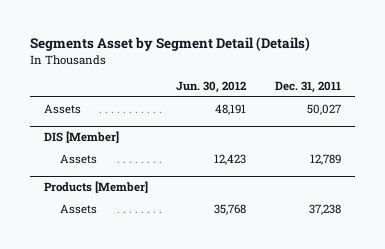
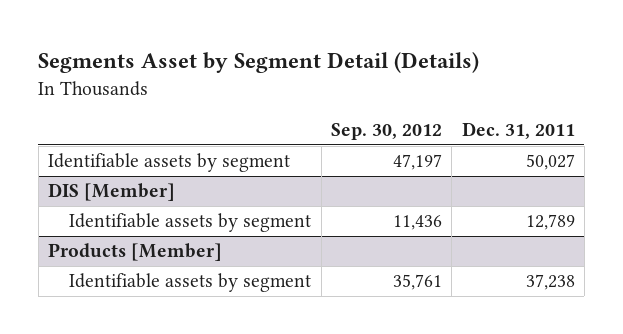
- | Jun. 30, 2012 | Dec. 31, 2011
+ | Sep. 30, 2012 | Dec. 31, 2011
- Assets | 48,191 | 50,027
+ Identifiable assets by segment | 47,197 | 50,027
@ DIS [Member]
- Assets | 12,423 | 12,789
+ Identifiable assets by segment | 11,436 | 12,789
@ Products [Member]
- Assets | 35,768 | 37,238
+ Identifiable assets by segment | 35,761 | 37,238

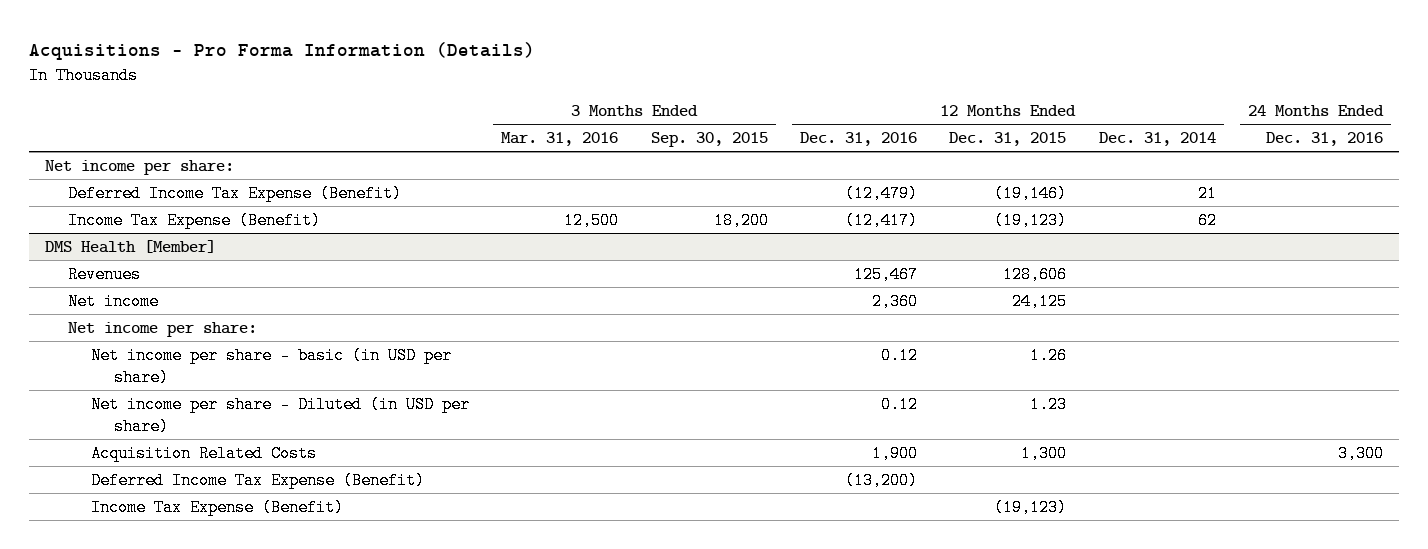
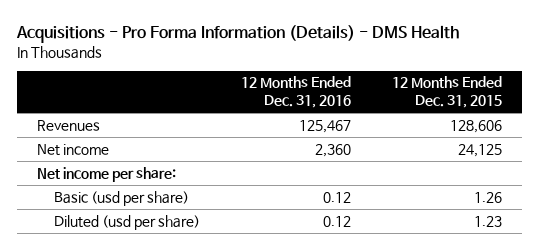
- Acquisitions - Pro Forma Information (Details)
+ Acquisitions - Pro Forma Information (Details) - DMS Health
- | 3 Months Ended Mar. 31, 2016 | 3 Months Ended Sep. 30, 2015 | 12 Months Ended Dec. 31, 2016 | 12 Months Ended Dec. 31, 2015 | 12 Months Ended Dec. 31, 2014 | 24 Months Ended Dec. 31, 2016
+ | 12 Months Ended Dec. 31, 2016 | 12 Months Ended Dec. 31, 2015
- Net income per share:
- Deferred Income Tax Expense (Benefit) | | | (12,479) | (19,146) | 21 |
- Income Tax Expense (Benefit) | 12,500 | 18,200 | (12,417) | (19,123) | 62 |
- DMS Health [Member]
- Net income per share - basic (in USD per share) | | | 0.12 | 1.26 | |
- Net income per share - Diluted (in USD per share) | | | 0.12 | 1.23 | |
- Acquisition Related Costs | | | 1,900 | 1,300 | | 3,300
- Deferred Income Tax Expense (Benefit) | | | (13,200) | | |
- Income Tax Expense (Benefit) | | | | (19,123) | |
+ Basic (usd per share) | 0.12 | 1.26
+ Diluted (usd per share) | 0.12 | 1.23

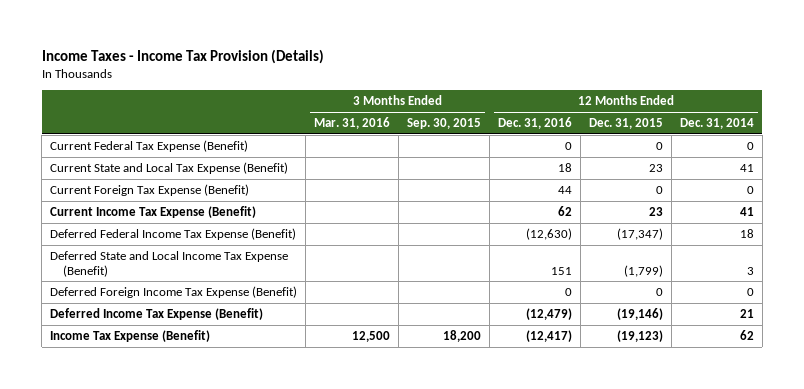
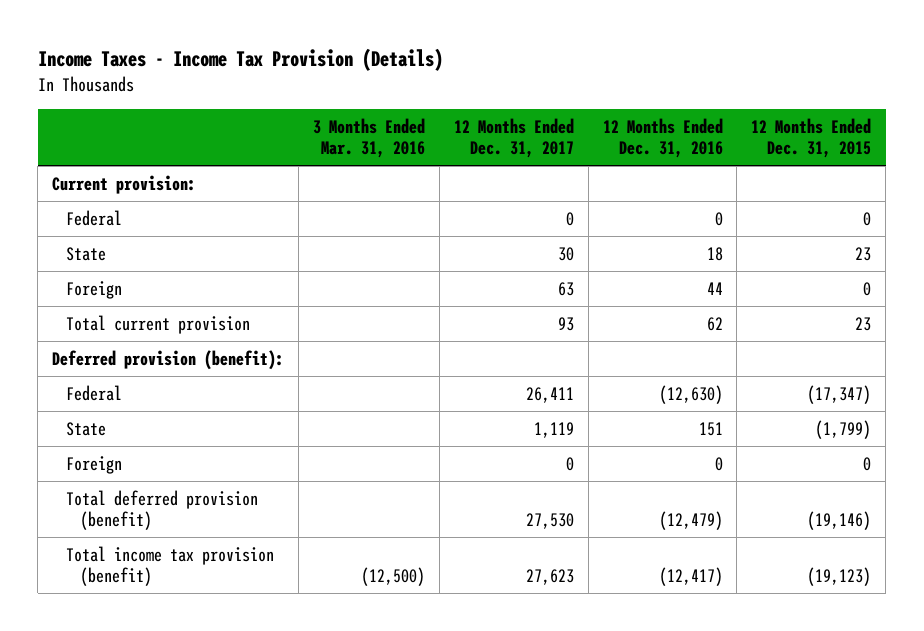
- | 3 Months Ended Mar. 31, 2016 | 3 Months Ended Sep. 30, 2015 | 12 Months Ended Dec. 31, 2016 | 12 Months Ended Dec. 31, 2015 | 12 Months Ended Dec. 31, 2014
+ | 3 Months Ended Mar. 31, 2016 | 12 Months Ended Dec. 31, 2017 | 12 Months Ended Dec. 31, 2016 | 12 Months Ended Dec. 31, 2015
- Current Federal Tax Expense (Benefit) | | | 0 | 0 | 0
- Current State and Local Tax Expense (Benefit) | | | 18 | 23 | 41
- Current Foreign Tax Expense (Benefit) | | | 44 | 0 | 0
- Current Income Tax Expense (Benefit) | | | 62 | 23 | 41
- Deferred Federal Income Tax Expense (Benefit) | | | (12,630) | (17,347) | 18
- Deferred State and Local Income Tax Expense (Benefit) | | | 151 | (1,799) | 3
- Deferred Foreign Income Tax Expense (Benefit) | | | 0 | 0 | 0
- Deferred Income Tax Expense (Benefit) | | | (12,479) | (19,146) | 21
- Income Tax Expense (Benefit) | 12,500 | 18,200 | (12,417) | (19,123) | 62
+ Current provision:
+ Federal | | 0 | 0 | 0
+ State | | 30 | 18 | 23
+ Foreign | | 63 | 44 | 0
+ Total current provision | | 93 | 62 | 23
+ Deferred provision (benefit):
+ Federal | | 26,411 | (12,630) | (17,347)
+ State | | 1,119 | 151 | (1,799)
+ Foreign | | 0 | 0 | 0
+ Total deferred provision (benefit) | | 27,530 | (12,479) | (19,146)
+ Total income tax provision (benefit) | (12,500) | 27,623 | (12,417) | (19,123)

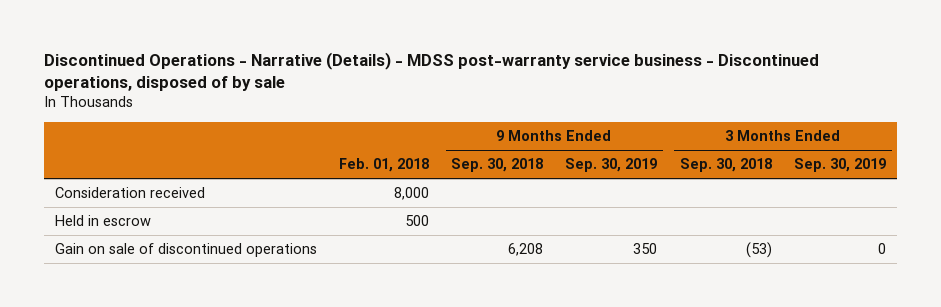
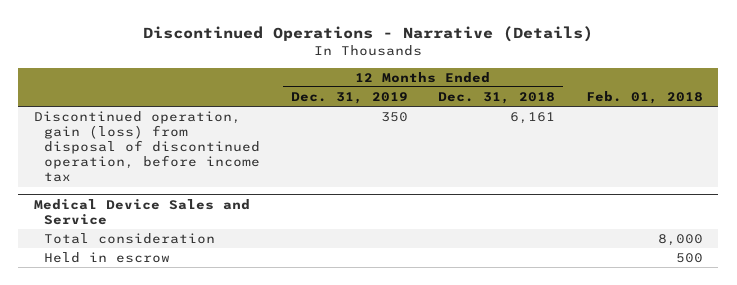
- Discontinued Operations - Narrative (Details) - MDSS post-warranty service business - Discontinued operations, disposed of by sale
+ Discontinued Operations - Narrative (Details)
- | Feb. 01, 2018 | 9 Months Ended Sep. 30, 2018 | 9 Months Ended Sep. 30, 2019 | 3 Months Ended Sep. 30, 2018 | 3 Months Ended Sep. 30, 2019
+ | 12 Months Ended Dec. 31, 2019 | 12 Months Ended Dec. 31, 2018 | Feb. 01, 2018
- Consideration received | 8,000 | | | |
+ Discontinued operation, gain (loss) from disposal of discontinued operation, before income tax | 350 | 6,161 |
+ Medical Device Sales and Service
+ Total consideration | | | 8,000
- Gain on sale of discontinued operations | | 6,208 | 350 | (53) | 0

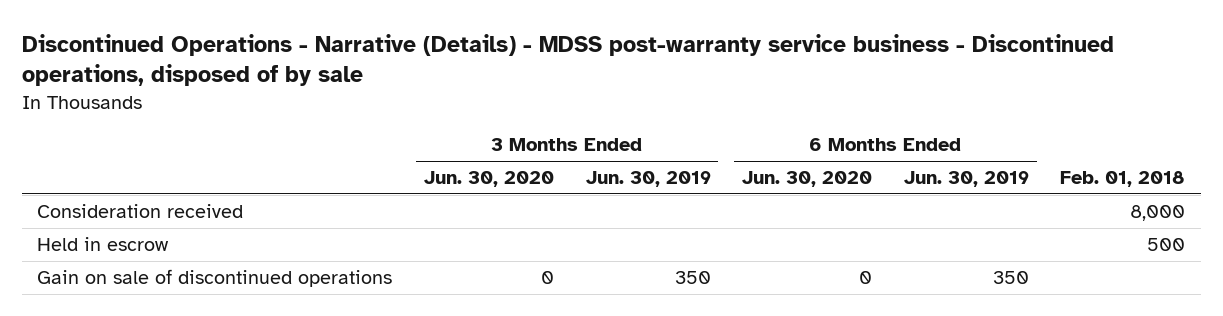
- Discontinued Operations - Narrative (Details)
+ Discontinued Operations - Narrative (Details) - MDSS post-warranty service business - Discontinued operations, disposed of by sale
- | 12 Months Ended Dec. 31, 2019 | 12 Months Ended Dec. 31, 2018 | Feb. 01, 2018
+ | 3 Months Ended Jun. 30, 2020 | 3 Months Ended Jun. 30, 2019 | 6 Months Ended Jun. 30, 2020 | 6 Months Ended Jun. 30, 2019 | Feb. 01, 2018
- Discontinued operation, gain (loss) from disposal of discontinued operation, before income tax | 350 | 6,161 |
- Medical Device Sales and Service
- Total consideration | | | 8,000
+ Consideration received | | | | | 8,000
+ Gain on sale of discontinued operations | 0 | 350 | 0 | 350 |

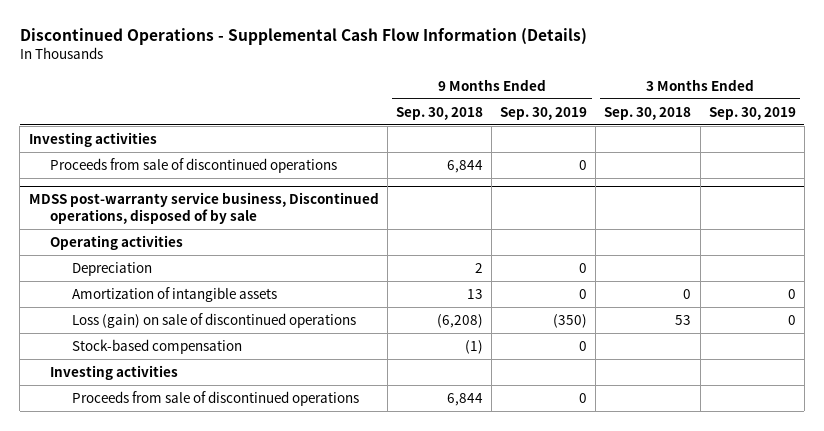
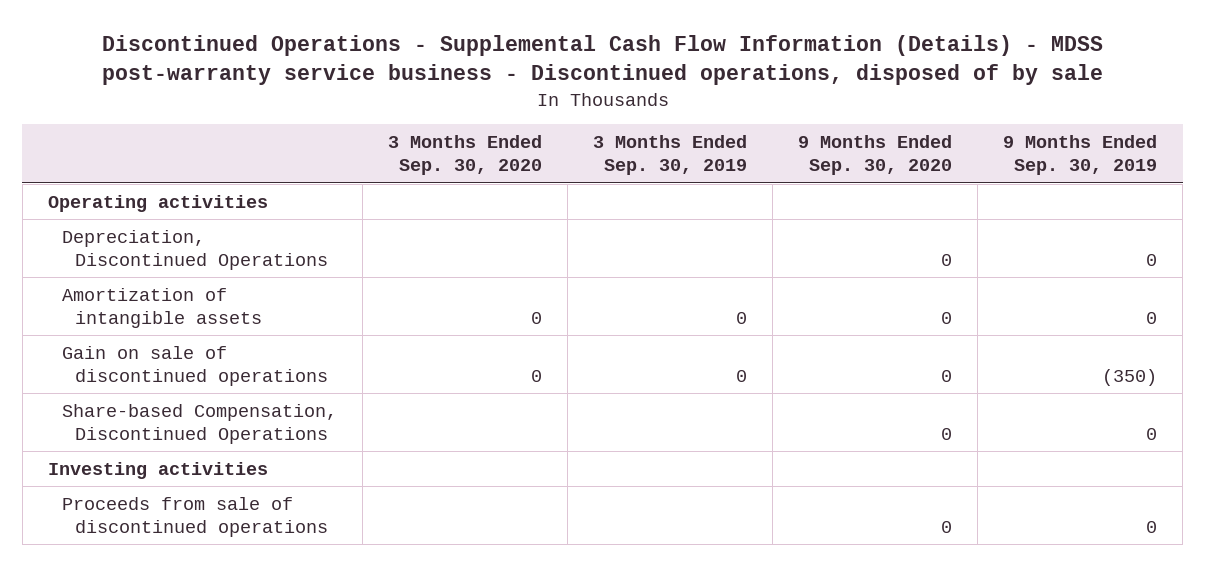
- Discontinued Operations - Supplemental Cash Flow Information (Details)
+ Discontinued Operations - Supplemental Cash Flow Information (Details) - MDSS post-warranty service business - Discontinued operations, disposed of by sale
- | 9 Months Ended Sep. 30, 2018 | 9 Months Ended Sep. 30, 2019 | 3 Months Ended Sep. 30, 2018 | 3 Months Ended Sep. 30, 2019
+ | 3 Months Ended Sep. 30, 2020 | 3 Months Ended Sep. 30, 2019 | 9 Months Ended Sep. 30, 2020 | 9 Months Ended Sep. 30, 2019
- Investing activities
- Proceeds from sale of discontinued operations | 6,844 | 0 | |
- MDSS post-warranty service business, Discontinued operations, disposed of by sale
- Depreciation | 2 | 0 | |
+ Depreciation, Discontinued Operations | | | 0 | 0
- Loss (gain) on sale of discontinued operations | (6,208) | (350) | 53 | 0
- Stock-based compensation | (1) | 0 | |
+ Gain on sale of discontinued operations | 0 | 0 | 0 | (350)
+ Share-based Compensation, Discontinued Operations | | | 0 | 0

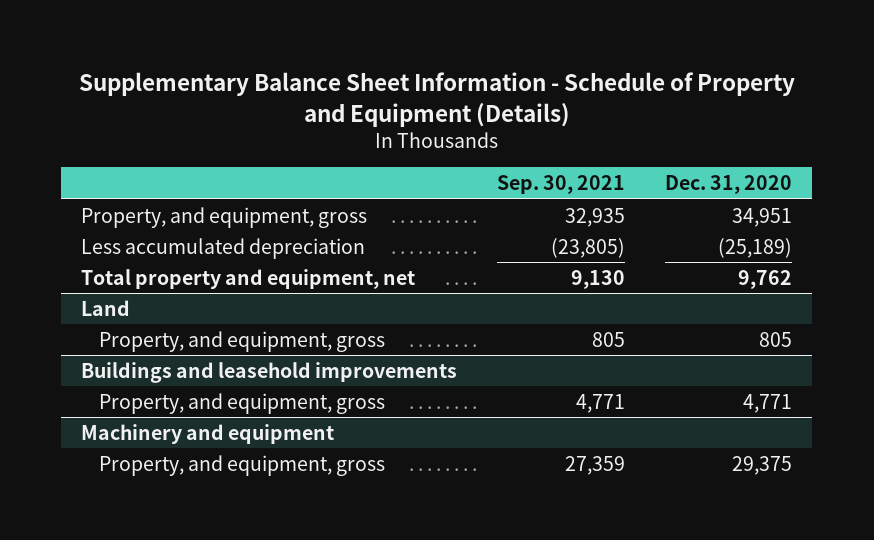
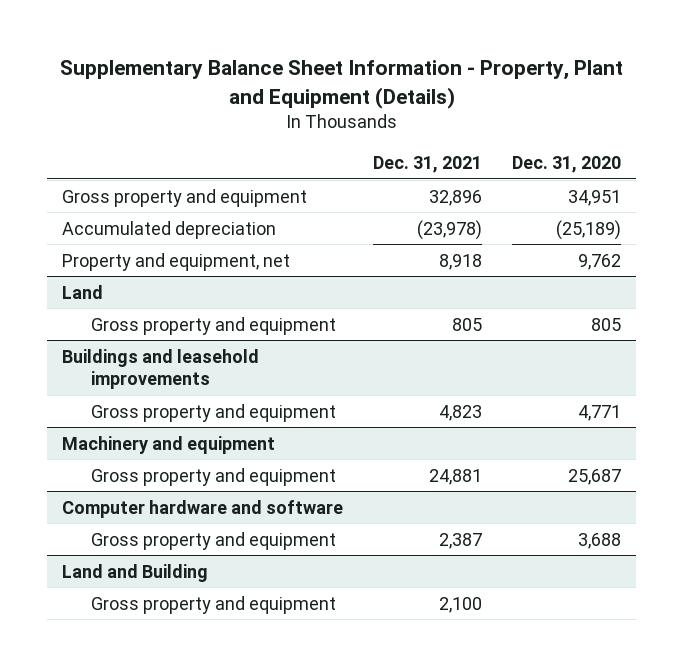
- Supplementary Balance Sheet Information - Schedule of Property and Equipment (Details)
+ Supplementary Balance Sheet Information - Property, Plant and Equipment (Details)
- | Sep. 30, 2021 | Dec. 31, 2020
+ | Dec. 31, 2021 | Dec. 31, 2020
- Property, and equipment, gross | 32,935 | 34,951
- Less accumulated depreciation | (23,805) | (25,189)
- Total property and equipment, net | 9,130 | 9,762
+ Gross property and equipment | 32,896 | 34,951
+ Accumulated depreciation | (23,978) | (25,189)
+ Property and equipment, net | 8,918 | 9,762
@ Land
- Property, and equipment, gross | 805 | 805
+ Gross property and equipment | 805 | 805
@ Buildings and leasehold improvements
- Property, and equipment, gross | 4,771 | 4,771
+ Gross property and equipment | 4,823 | 4,771
@ Machinery and equipment
- Property, and equipment, gross | 27,359 | 29,375
+ Gross property and equipment | 24,881 | 25,687
+ Computer hardware and software
+ Gross property and equipment | 2,387 | 3,688
+ Land and Building
+ Gross property and equipment | 2,100 |

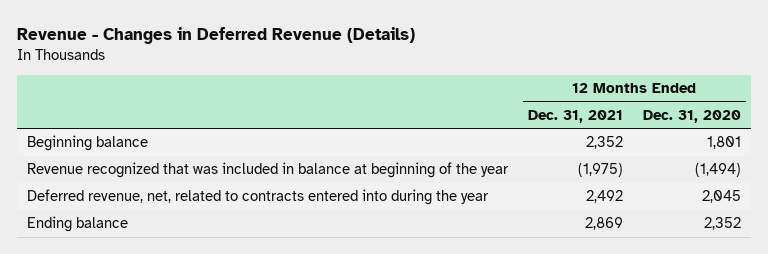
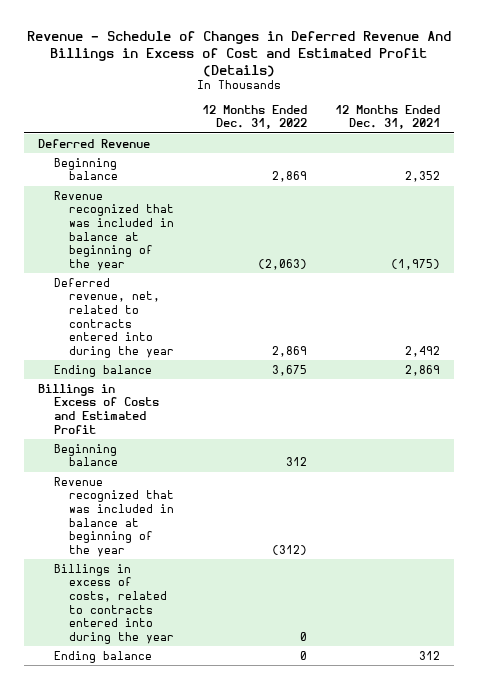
- Revenue - Changes in Deferred Revenue (Details)
+ Revenue - Schedule of Changes in Deferred Revenue And Billings in Excess of Cost and Estimated Profit (Details)
- | 12 Months Ended Dec. 31, 2021 | 12 Months Ended Dec. 31, 2020
+ | 12 Months Ended Dec. 31, 2022 | 12 Months Ended Dec. 31, 2021
+ Deferred Revenue
+ Billings in Excess of Costs and Estimated Profit
+ Beginning balance | 312 |
+ Revenue recognized that was included in balance at beginning of the year | (312) |
+ Billings in excess of costs, related to contracts entered into during the year | 0 |
+ Ending balance | 0 | 312

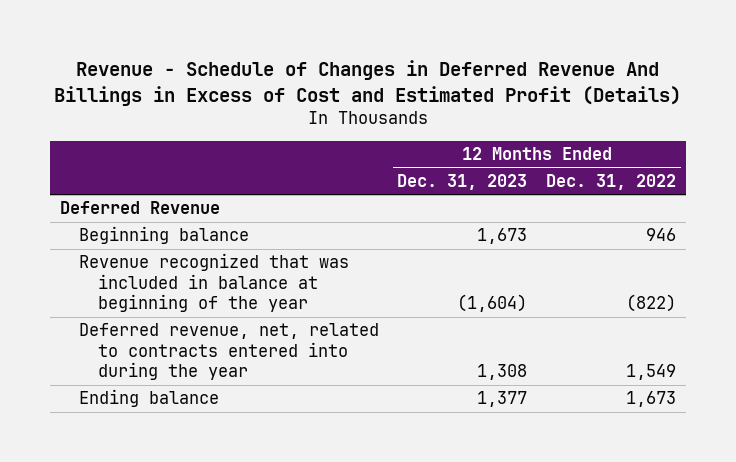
- | 12 Months Ended Dec. 31, 2022 | 12 Months Ended Dec. 31, 2021
+ | 12 Months Ended Dec. 31, 2023 | 12 Months Ended Dec. 31, 2022
- Beginning balance | 2,869 | 2,352
- Revenue recognized that was included in balance at beginning of the year | (2,063) | (1,975)
- Deferred revenue, net, related to contracts entered into during the year | 2,869 | 2,492
- Ending balance | 3,675 | 2,869
- Billings in Excess of Costs and Estimated Profit
- Beginning balance | 312 |
- Revenue recognized that was included in balance at beginning of the year | (312) |
- Billings in excess of costs, related to contracts entered into during the year | 0 |
- Ending balance | 0 | 312
+ Beginning balance | 1,673 | 946
+ Revenue recognized that was included in balance at beginning of the year | (1,604) | (822)
+ Deferred revenue, net, related to contracts entered into during the year | 1,308 | 1,549
+ Ending balance | 1,377 | 1,673

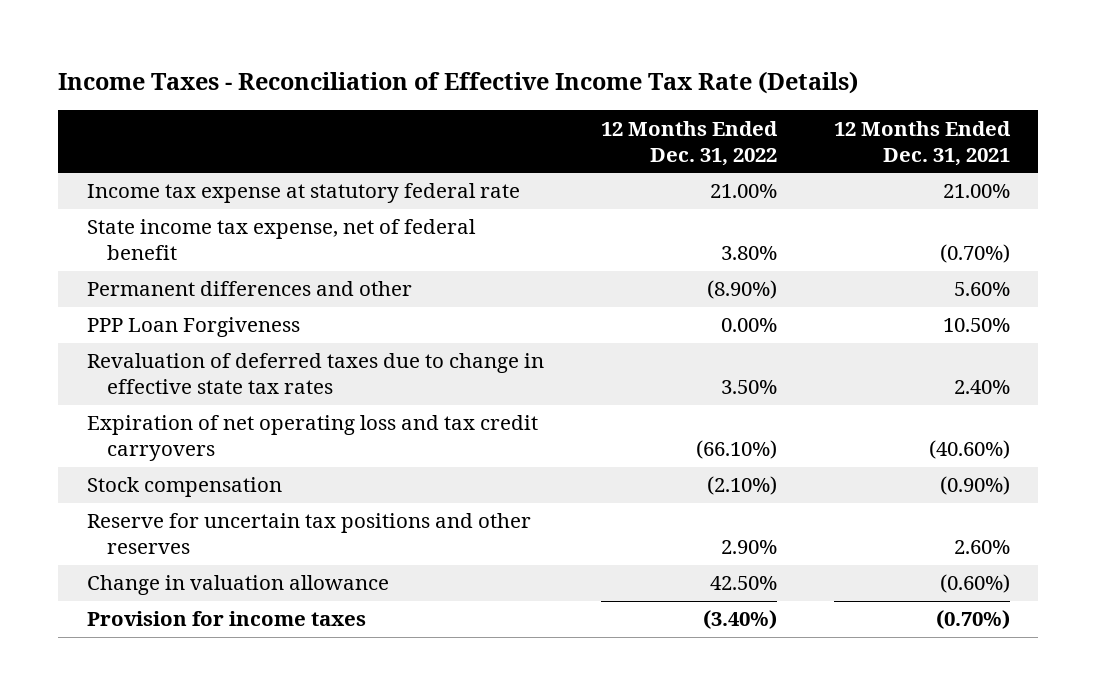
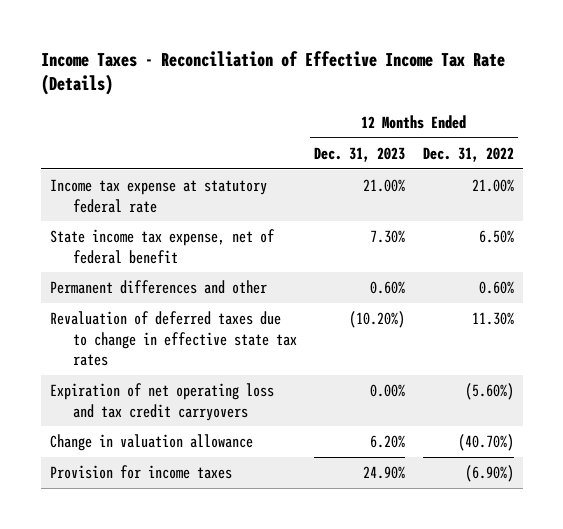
- | 12 Months Ended Dec. 31, 2022 | 12 Months Ended Dec. 31, 2021
+ | 12 Months Ended Dec. 31, 2023 | 12 Months Ended Dec. 31, 2022
- State income tax expense, net of federal benefit | 3.80% | (0.70%)
- Permanent differences and other | (8.90%) | 5.60%
- PPP Loan Forgiveness | 0.00% | 10.50%
- Revaluation of deferred taxes due to change in effective state tax rates | 3.50% | 2.40%
- Expiration of net operating loss and tax credit carryovers | (66.10%) | (40.60%)
- Stock compensation | (2.10%) | (0.90%)
- Reserve for uncertain tax positions and other reserves | 2.90% | 2.60%
- Change in valuation allowance | 42.50% | (0.60%)
- Provision for income taxes | (3.40%) | (0.70%)
+ State income tax expense, net of federal benefit | 7.30% | 6.50%
+ Permanent differences and other | 0.60% | 0.60%
+ Revaluation of deferred taxes due to change in effective state tax rates | (10.20%) | 11.30%
+ Expiration of net operating loss and tax credit carryovers | 0.00% | (5.60%)
+ Change in valuation allowance | 6.20% | (40.70%)
+ Provision for income taxes | 24.90% | (6.90%)

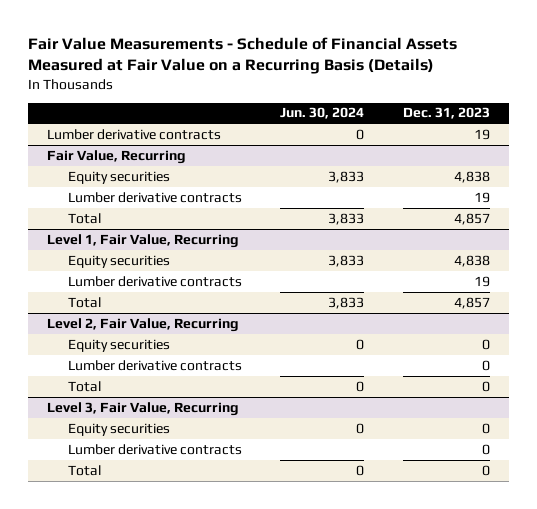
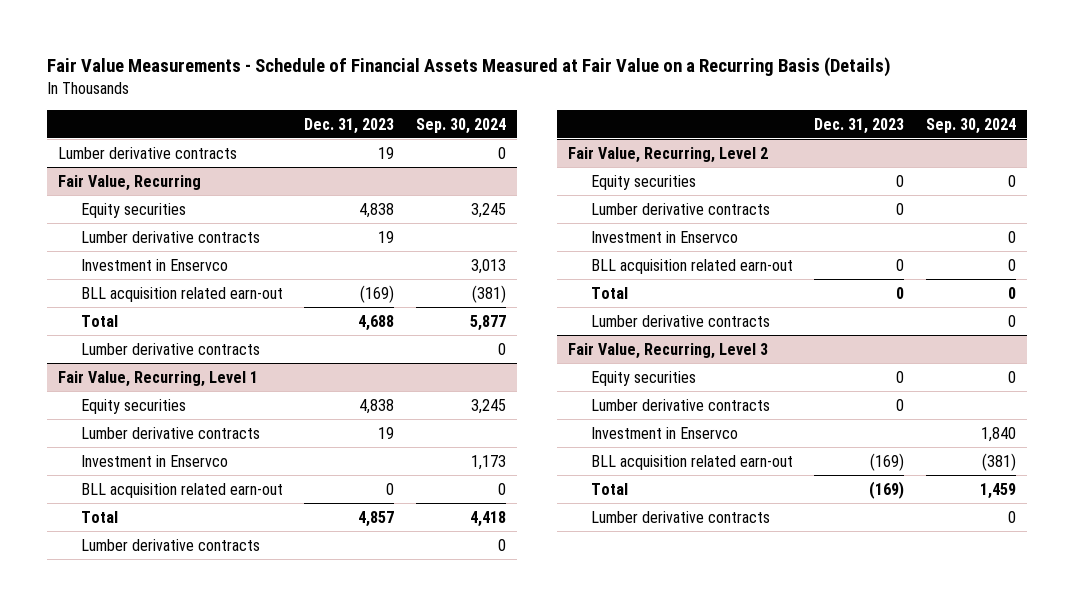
- | Jun. 30, 2024 | Dec. 31, 2023
+ | Dec. 31, 2023 | Sep. 30, 2024
@ Fair Value, Recurring
- Total | 3,833 | 4,857
- Level 1, Fair Value, Recurring
@ Fair Value, Recurring
+ Investment in Enservco | | 3,013
+ BLL acquisition related earn-out | (169) | (381)
+ Total | 4,688 | 5,877
+ Lumber derivative contracts | | 0
+ Fair Value, Recurring, Level 1
+ Investment in Enservco | | 1,173
+ BLL acquisition related earn-out | 0 | 0
- Level 2, Fair Value, Recurring
+ Lumber derivative contracts | | 0
+ Fair Value, Recurring, Level 2
+ Investment in Enservco | | 0
+ BLL acquisition related earn-out | 0 | 0
- Level 3, Fair Value, Recurring
+ Lumber derivative contracts | | 0
+ Fair Value, Recurring, Level 3
- Total | 0 | 0
+ Investment in Enservco | | 1,840
+ BLL acquisition related earn-out | (169) | (381)
+ Total | (169) | 1,459
+ Lumber derivative contracts | | 0

